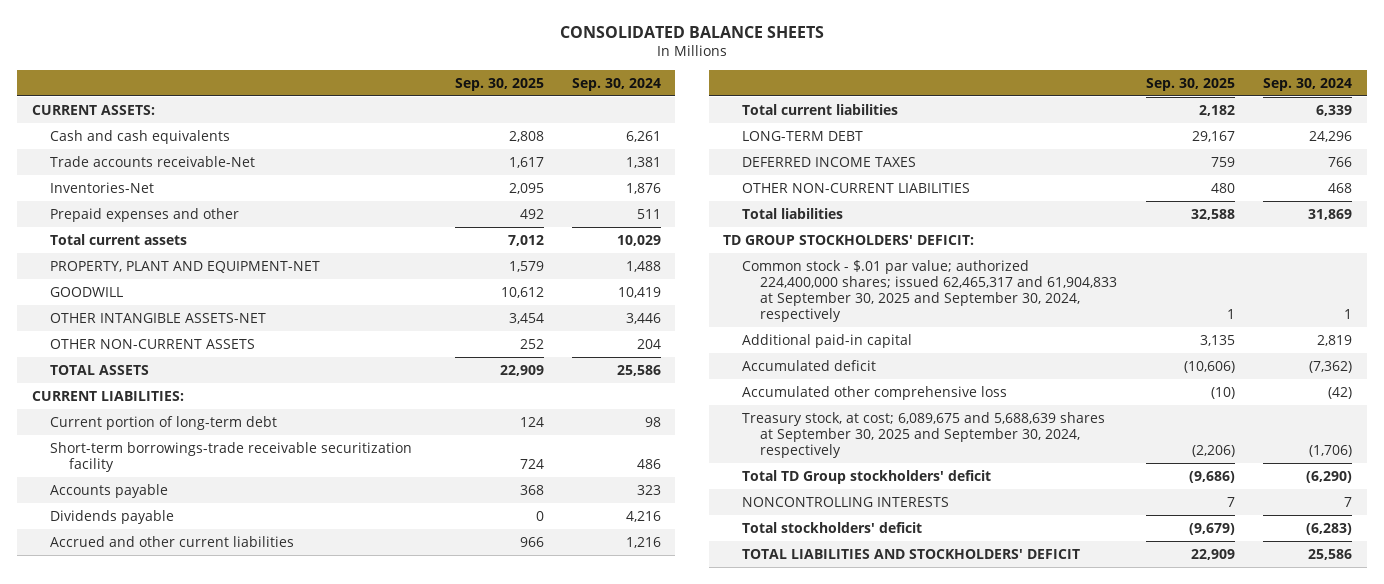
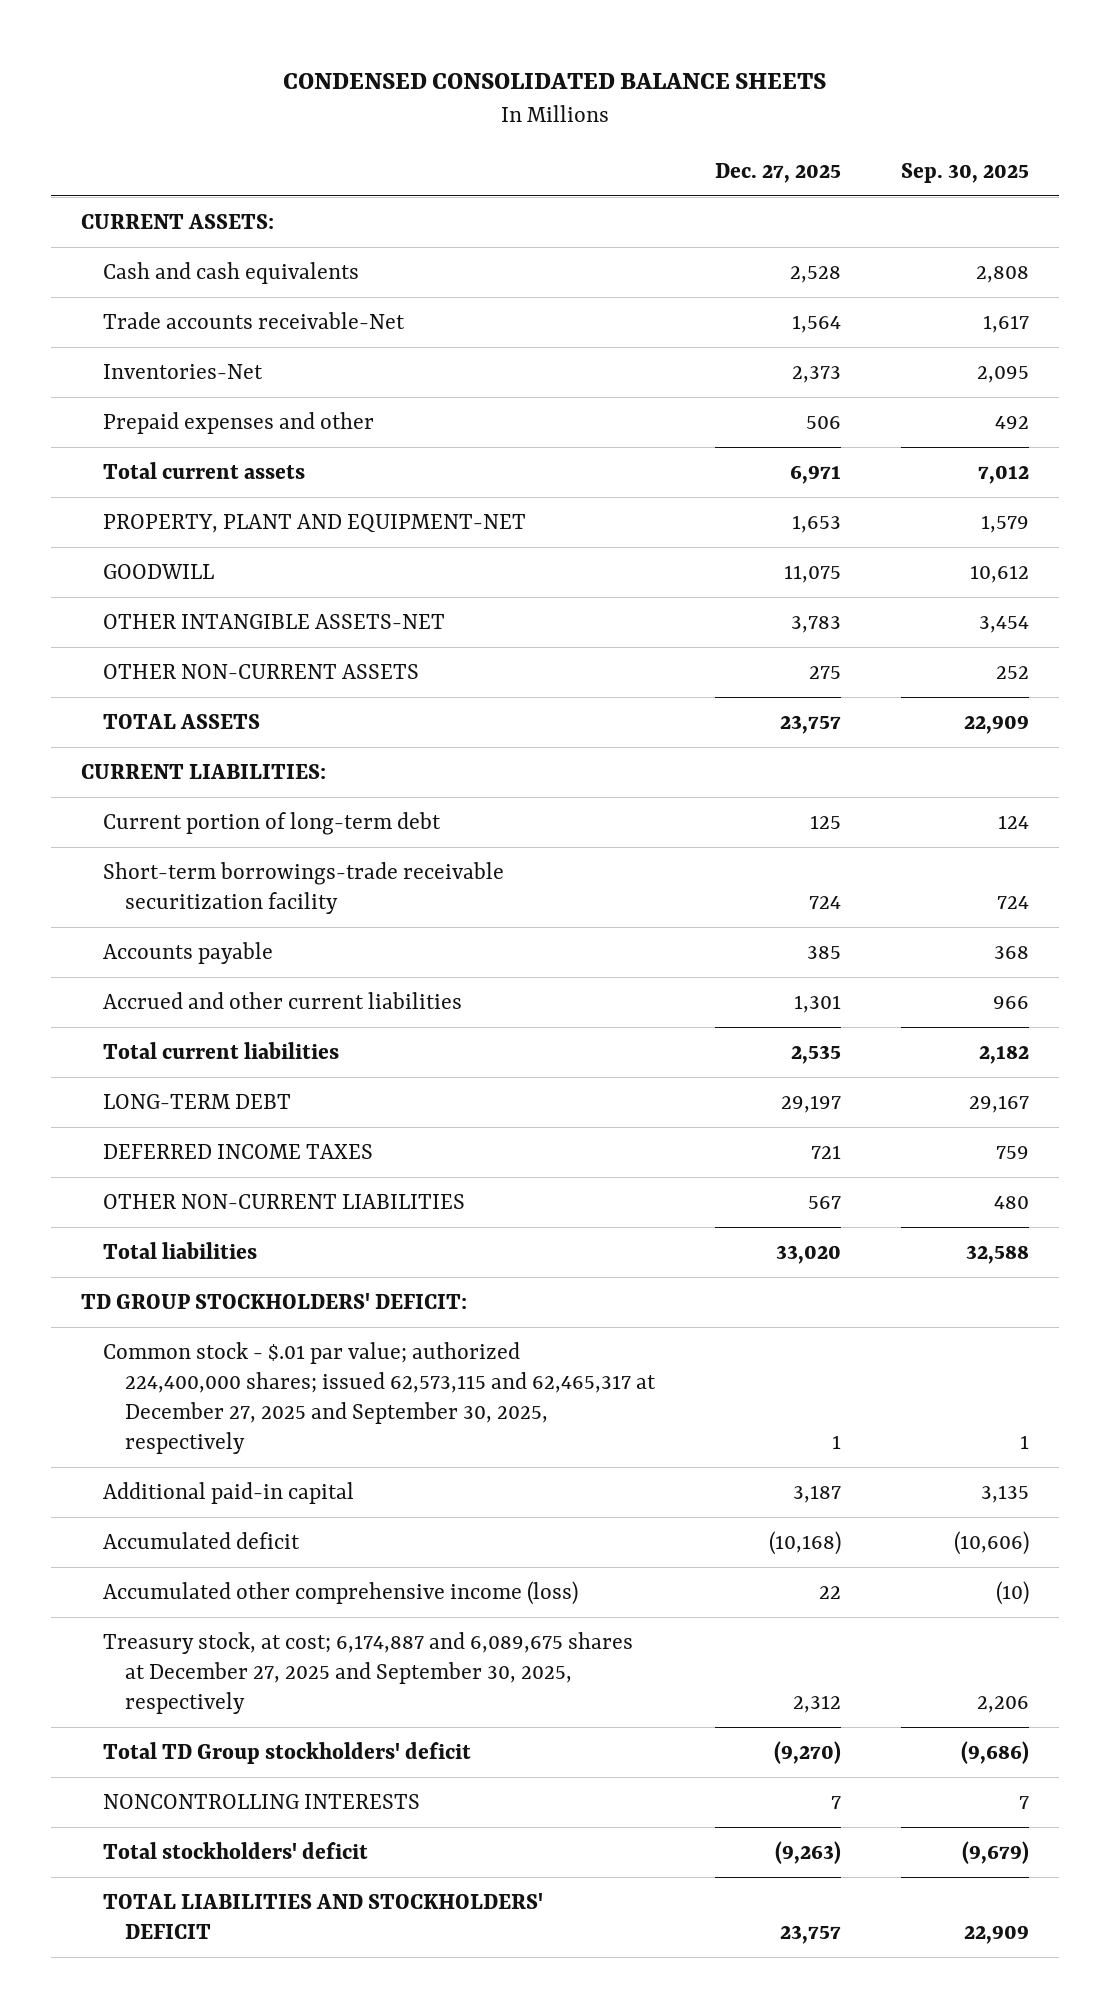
- CONSOLIDATED BALANCE SHEETS
+ CONDENSED CONSOLIDATED BALANCE SHEETS
- | Sep. 30, 2025 | Sep. 30, 2024
+ | Dec. 27, 2025 | Sep. 30, 2025
- Dividends payable | 0 | 4,216
- Common stock - $.01 par value; authorized 224,400,000 shares; issued 62,465,317 and 61,904,833 at September 30, 2025 and September 30, 2024, respectively | 1 | 1
+ Common stock - $.01 par value; authorized 224,400,000 shares; issued 62,573,115 and 62,465,317 at December 27, 2025 and September 30, 2025, respectively | 1 | 1
- Accumulated other comprehensive loss | (10) | (42)
- Treasury stock, at cost; 6,089,675 and 5,688,639 shares at September 30, 2025 and September 30, 2024, respectively | (2,206) | (1,706)
+ Accumulated other comprehensive income (loss) | 22 | (10)
+ Treasury stock, at cost; 6,174,887 and 6,089,675 shares at December 27, 2025 and September 30, 2025, respectively | 2,312 | 2,206

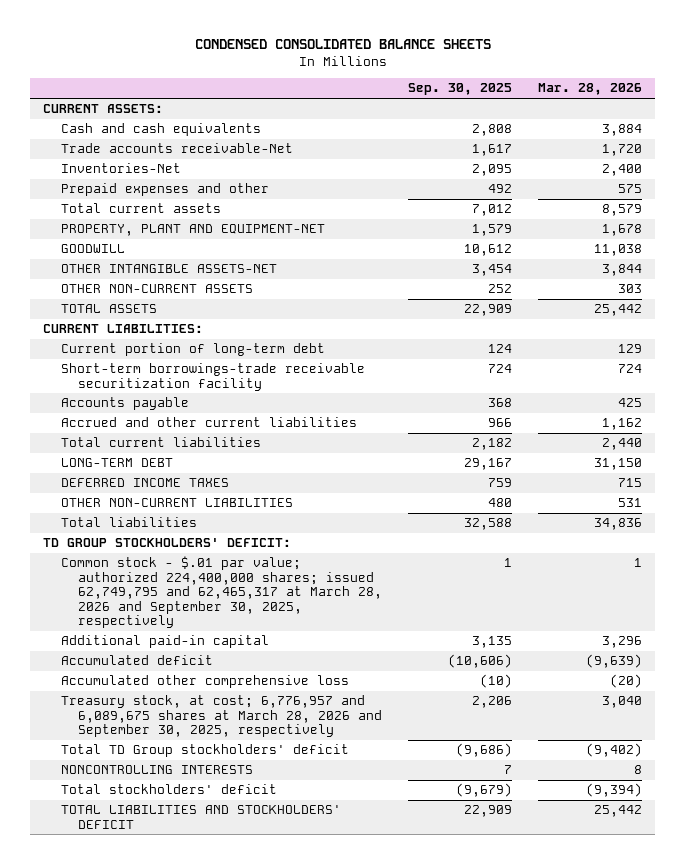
- | Dec. 27, 2025 | Sep. 30, 2025
+ | Sep. 30, 2025 | Mar. 28, 2026
- Common stock - $.01 par value; authorized 224,400,000 shares; issued 62,573,115 and 62,465,317 at December 27, 2025 and September 30, 2025, respectively | 1 | 1
+ Common stock - $.01 par value; authorized 224,400,000 shares; issued 62,749,795 and 62,465,317 at March 28, 2026 and September 30, 2025, respectively | 1 | 1
- Accumulated other comprehensive income (loss) | 22 | (10)
- Treasury stock, at cost; 6,174,887 and 6,089,675 shares at December 27, 2025 and September 30, 2025, respectively | 2,312 | 2,206
+ Accumulated other comprehensive loss | (10) | (20)
+ Treasury stock, at cost; 6,776,957 and 6,089,675 shares at March 28, 2026 and September 30, 2025, respectively | 2,206 | 3,040

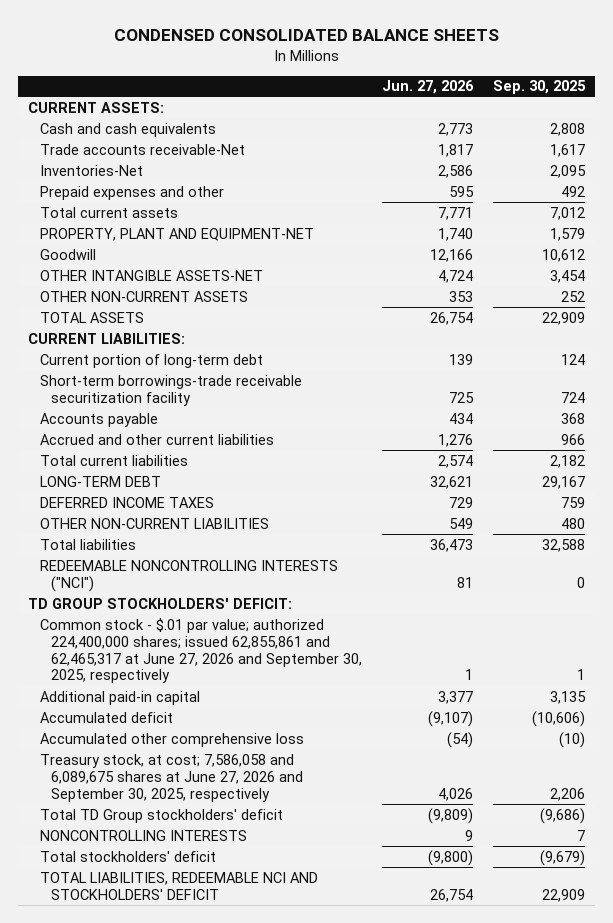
- | Sep. 30, 2025 | Mar. 28, 2026
+ | Jun. 27, 2026 | Sep. 30, 2025
- GOODWILL | 10,612 | 11,038
+ Goodwill | 12,166 | 10,612
+ REDEEMABLE NONCONTROLLING INTERESTS ("NCI") | 81 | 0
- Common stock - $.01 par value; authorized 224,400,000 shares; issued 62,749,795 and 62,465,317 at March 28, 2026 and September 30, 2025, respectively | 1 | 1
+ Common stock - $.01 par value; authorized 224,400,000 shares; issued 62,855,861 and 62,465,317 at June 27, 2026 and September 30, 2025, respectively | 1 | 1
- Treasury stock, at cost; 6,776,957 and 6,089,675 shares at March 28, 2026 and September 30, 2025, respectively | 2,206 | 3,040
+ Treasury stock, at cost; 7,586,058 and 6,089,675 shares at June 27, 2026 and September 30, 2025, respectively | 4,026 | 2,206
- TOTAL LIABILITIES AND STOCKHOLDERS' DEFICIT | 22,909 | 25,442
+ TOTAL LIABILITIES, REDEEMABLE NCI AND STOCKHOLDERS' DEFICIT | 26,754 | 22,909

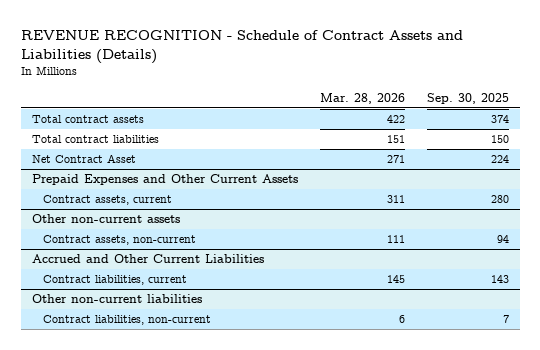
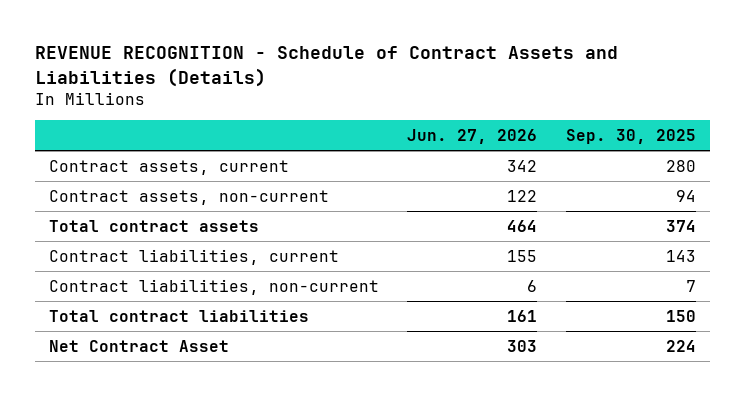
- | Mar. 28, 2026 | Sep. 30, 2025
+ | Jun. 27, 2026 | Sep. 30, 2025
- Prepaid Expenses and Other Current Assets
- Other non-current assets
- Accrued and Other Current Liabilities
moved down: Total contract assets | 464 | 374
- Other non-current liabilities
moved down: Total contract liabilities | 161 | 150
moved down: Net Contract Asset | 303 | 224

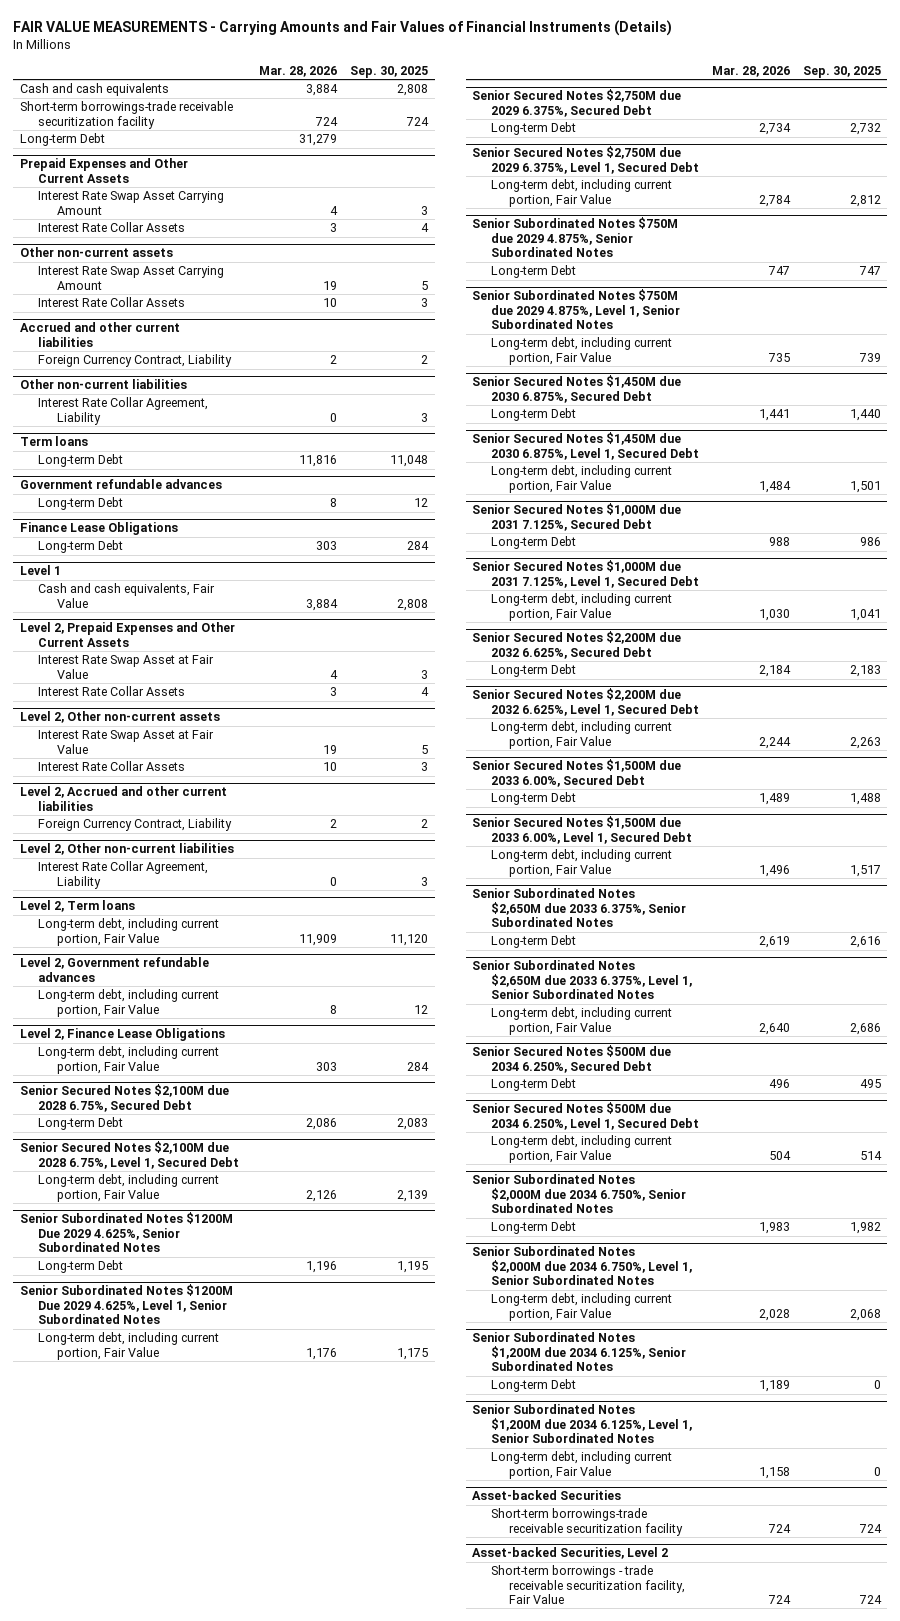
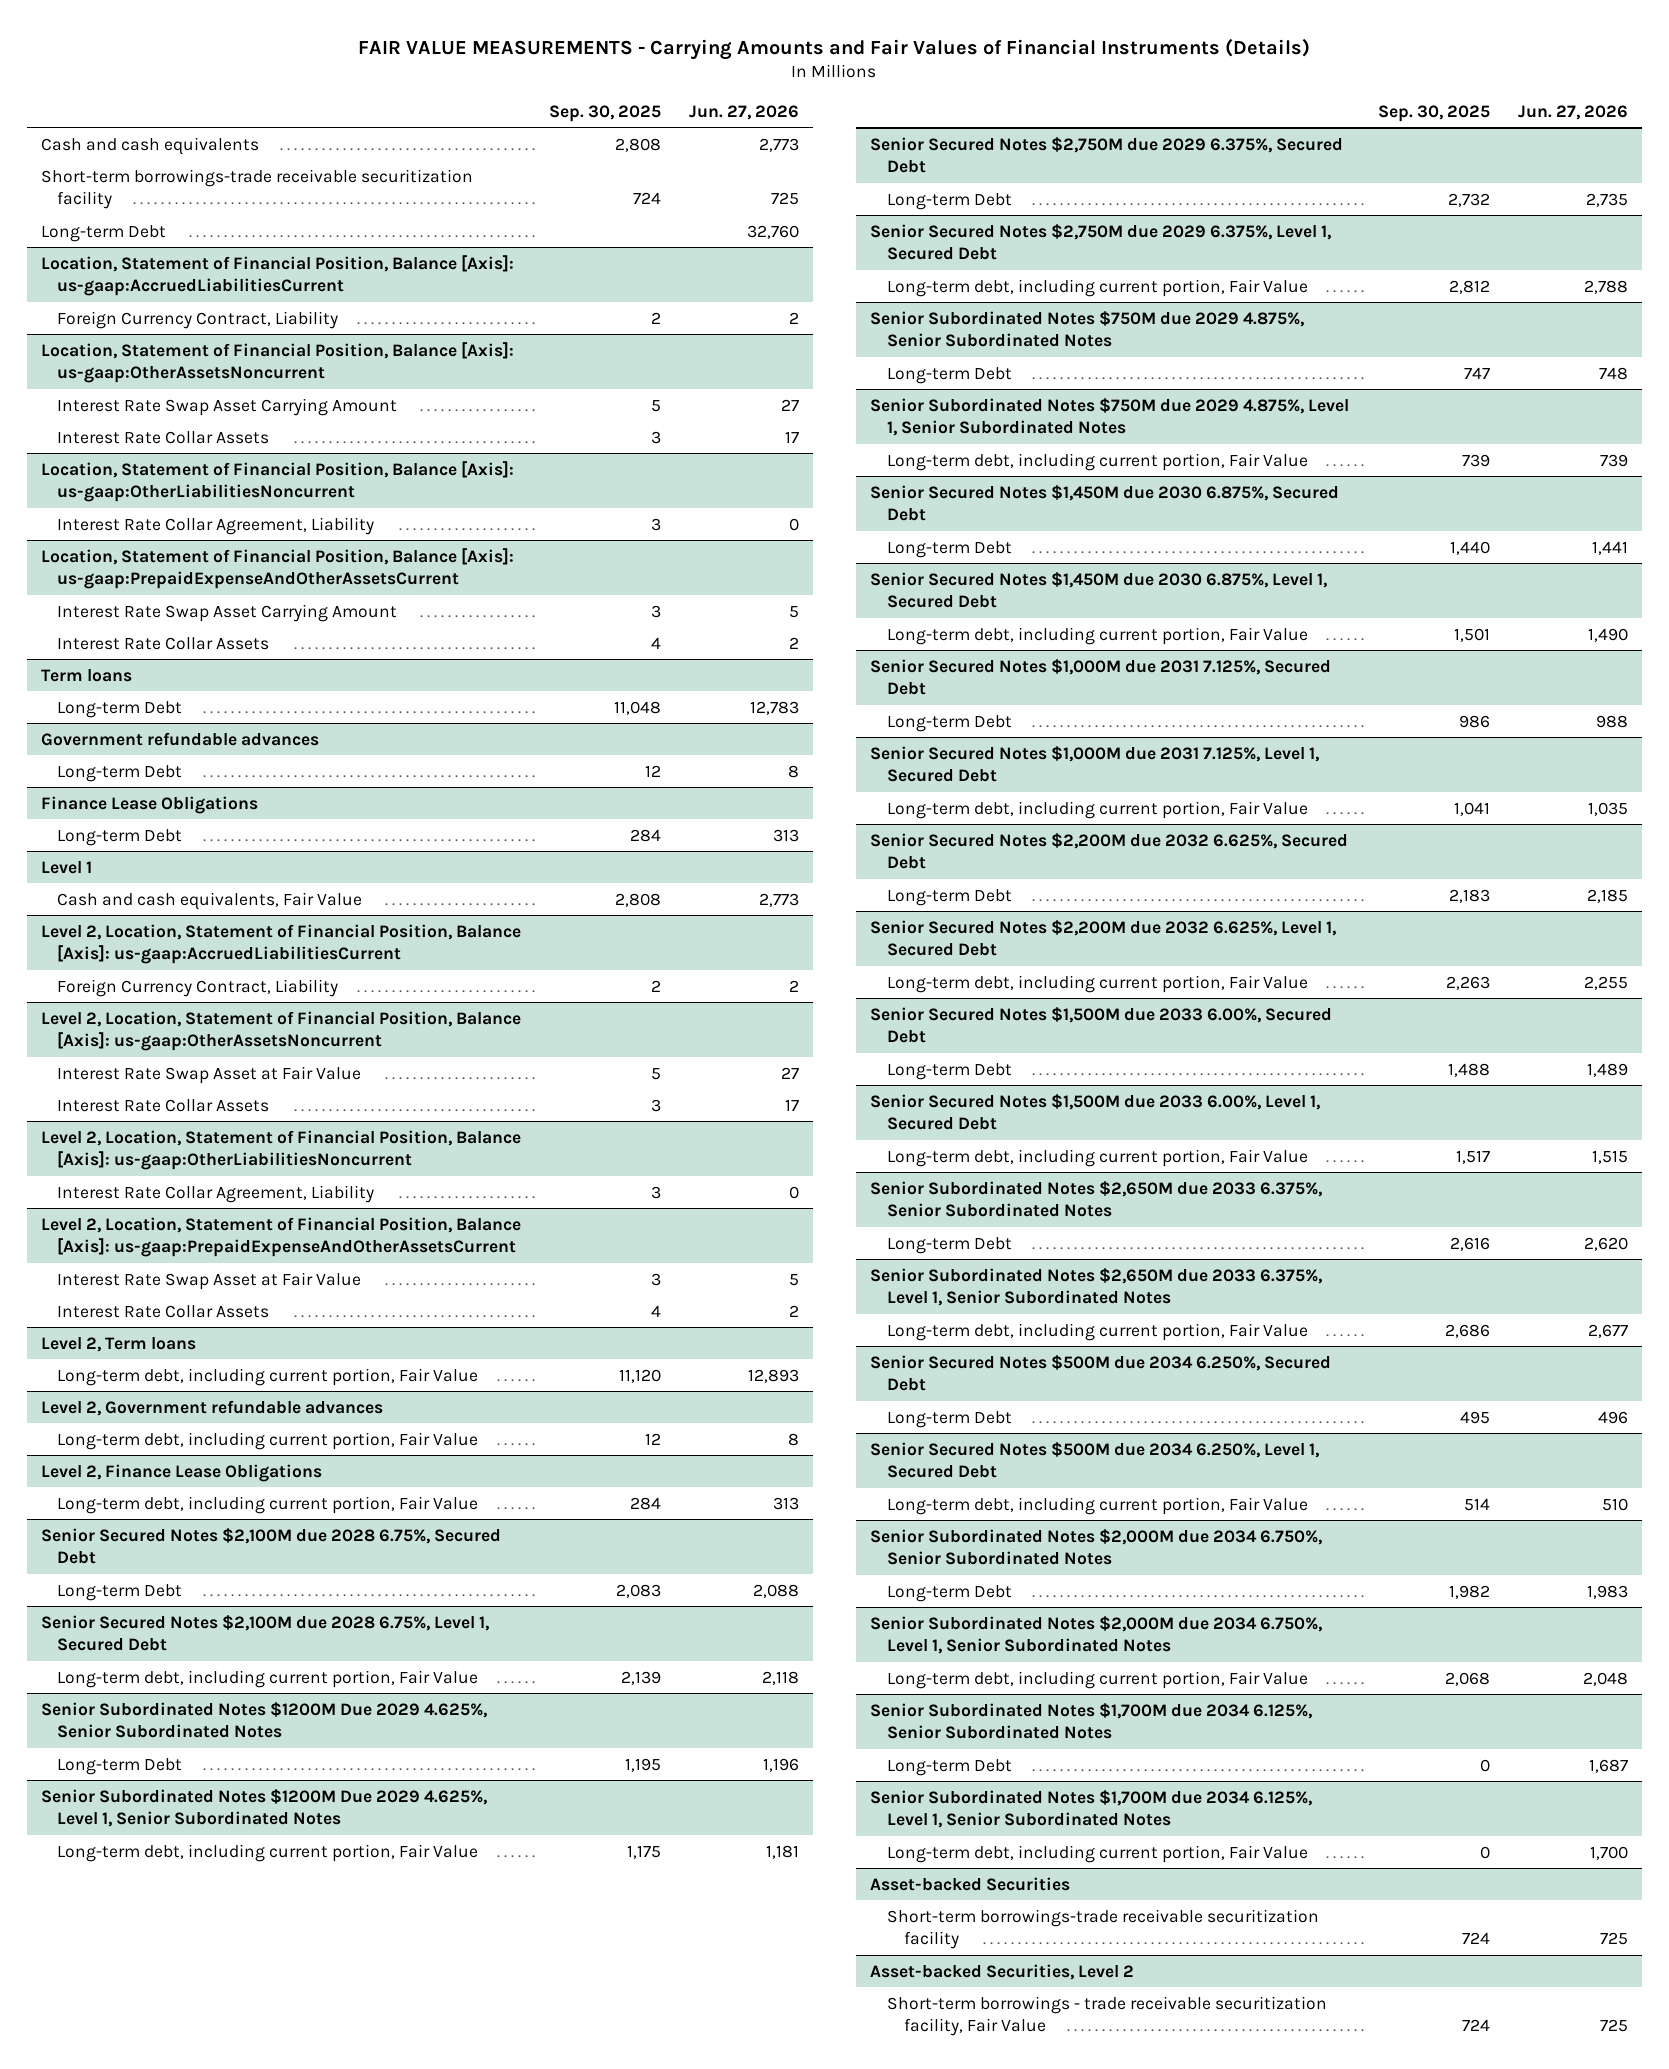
- | Mar. 28, 2026 | Sep. 30, 2025
+ | Sep. 30, 2025 | Jun. 27, 2026
- Prepaid Expenses and Other Current Assets
- Interest Rate Swap Asset Carrying Amount | 4 | 3
- Interest Rate Collar Assets | 3 | 4
- Other non-current assets
+ Location, Statement of Financial Position, Balance [Axis]: us-gaap:AccruedLiabilitiesCurrent
+ Foreign Currency Contract, Liability | 2 | 2
+ Location, Statement of Financial Position, Balance [Axis]: us-gaap:OtherAssetsNoncurrent
- Accrued and other current liabilities
- Foreign Currency Contract, Liability | 2 | 2
- Other non-current liabilities
+ Location, Statement of Financial Position, Balance [Axis]: us-gaap:OtherLiabilitiesNoncurrent
+ Location, Statement of Financial Position, Balance [Axis]: us-gaap:PrepaidExpenseAndOtherAssetsCurrent
+ Interest Rate Swap Asset Carrying Amount | 3 | 5
+ Interest Rate Collar Assets | 4 | 2
- Level 2, Prepaid Expenses and Other Current Assets
- Interest Rate Swap Asset at Fair Value | 4 | 3
- Interest Rate Collar Assets | 3 | 4
- Level 2, Other non-current assets
+ Level 2, Location, Statement of Financial Position, Balance [Axis]: us-gaap:AccruedLiabilitiesCurrent
+ Foreign Currency Contract, Liability | 2 | 2
+ Level 2, Location, Statement of Financial Position, Balance [Axis]: us-gaap:OtherAssetsNoncurrent
- Level 2, Accrued and other current liabilities
- Foreign Currency Contract, Liability | 2 | 2
- Level 2, Other non-current liabilities
+ Level 2, Location, Statement of Financial Position, Balance [Axis]: us-gaap:OtherLiabilitiesNoncurrent
+ Level 2, Location, Statement of Financial Position, Balance [Axis]: us-gaap:PrepaidExpenseAndOtherAssetsCurrent
+ Interest Rate Swap Asset at Fair Value | 3 | 5
+ Interest Rate Collar Assets | 4 | 2
- Senior Subordinated Notes $1,200M due 2034 6.125%, Senior Subordinated Notes
+ Senior Subordinated Notes $1,700M due 2034 6.125%, Senior Subordinated Notes
- Senior Subordinated Notes $1,200M due 2034 6.125%, Level 1, Senior Subordinated Notes
+ Senior Subordinated Notes $1,700M due 2034 6.125%, Level 1, Senior Subordinated Notes

